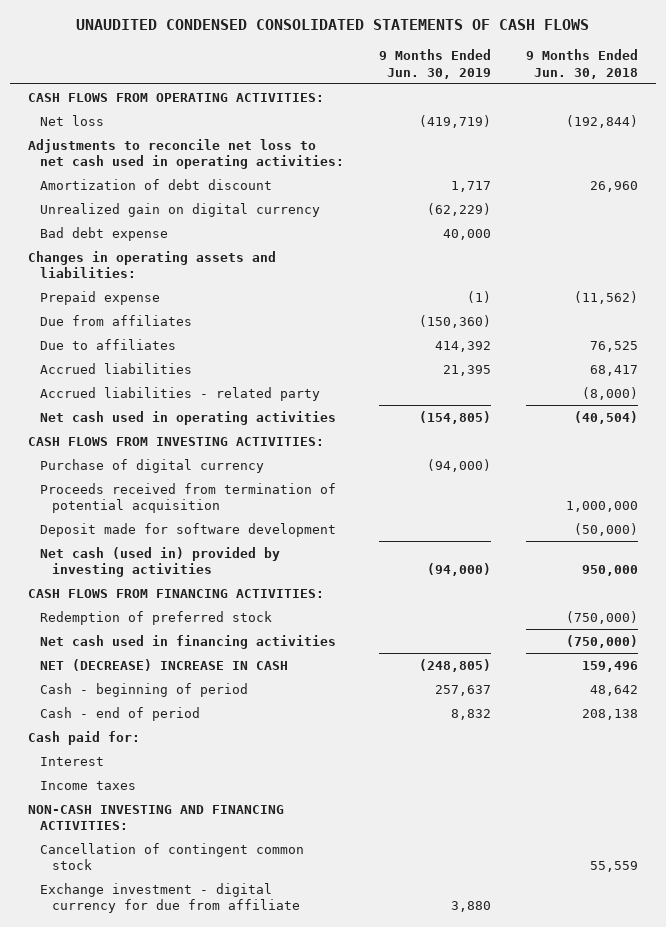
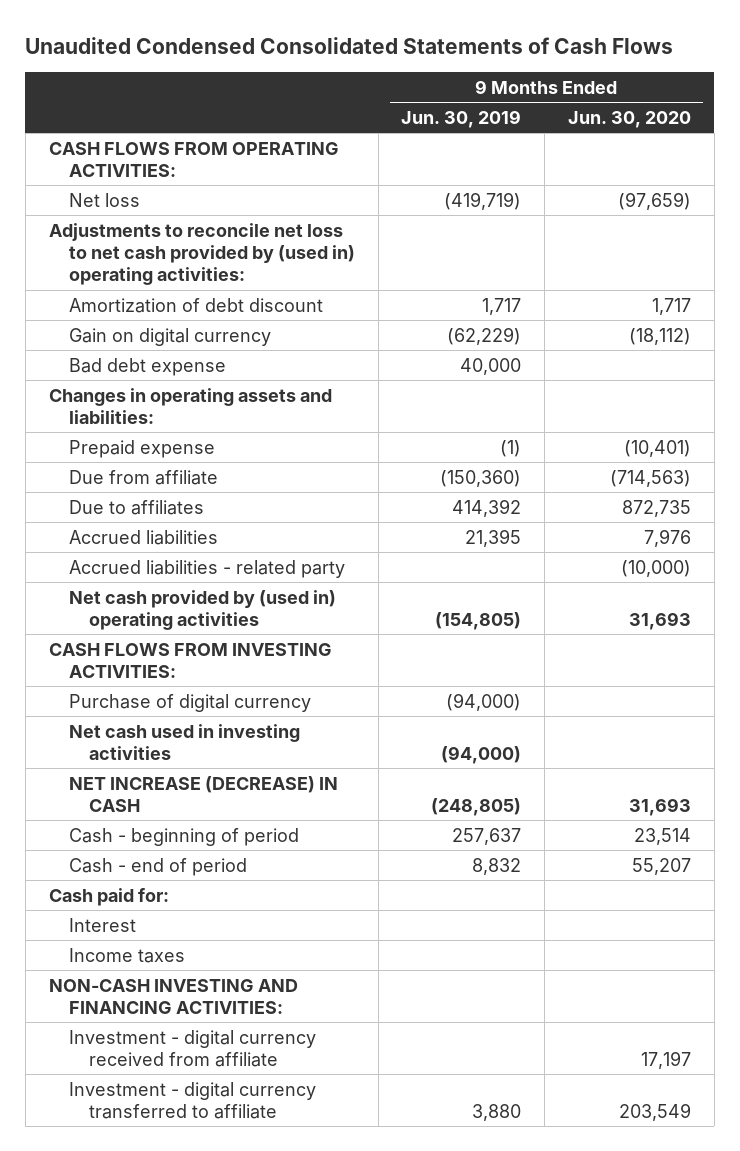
- UNAUDITED CONDENSED CONSOLIDATED STATEMENTS OF CASH FLOWS
+ Unaudited Condensed Consolidated Statements of Cash Flows
- | 9 Months Ended Jun. 30, 2019 | 9 Months Ended Jun. 30, 2018
+ | 9 Months Ended Jun. 30, 2019 | 9 Months Ended Jun. 30, 2020
- Adjustments to reconcile net loss to net cash used in operating activities:
+ Adjustments to reconcile net loss to net cash provided by (used in) operating activities:
- Unrealized gain on digital currency | (62,229) |
+ Gain on digital currency | (62,229) | (18,112)
- Due from affiliates | (150,360) |
+ Due from affiliate | (150,360) | (714,563)
- Net cash used in operating activities | (154,805) | (40,504)
+ Net cash provided by (used in) operating activities | (154,805) | 31,693
- Proceeds received from termination of potential acquisition | | 1,000,000
- Deposit made for software development | | (50,000)
- Net cash (used in) provided by investing activities | (94,000) | 950,000
- CASH FLOWS FROM FINANCING ACTIVITIES:
- Redemption of preferred stock | | (750,000)
- Net cash used in financing activities | | (750,000)
- NET (DECREASE) INCREASE IN CASH | (248,805) | 159,496
+ Net cash used in investing activities | (94,000) |
+ NET INCREASE (DECREASE) IN CASH | (248,805) | 31,693
- Cancellation of contingent common stock | | 55,559
- Exchange investment - digital currency for due from affiliate | 3,880 |
+ Investment - digital currency received from affiliate | | 17,197
+ Investment - digital currency transferred to affiliate | 3,880 | 203,549

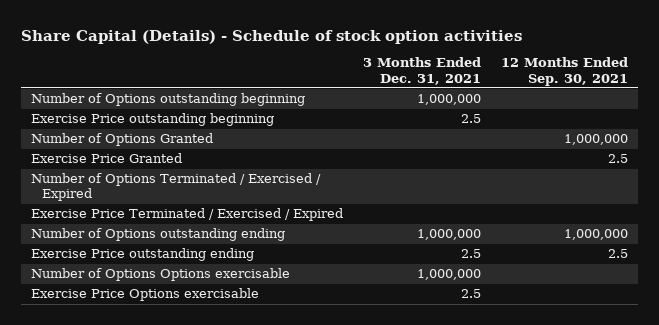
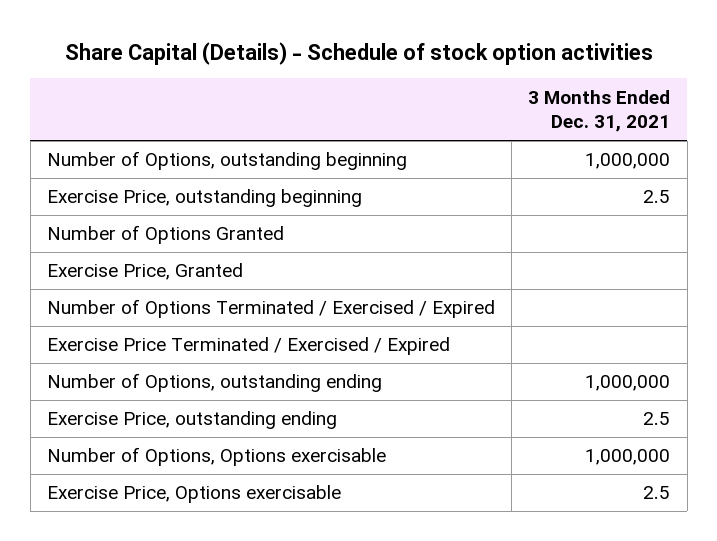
- | 3 Months Ended Dec. 31, 2021 | 12 Months Ended Sep. 30, 2021
+ | 3 Months Ended Dec. 31, 2021
- Number of Options outstanding beginning | 1,000,000 |
- Exercise Price outstanding beginning | 2.5 |
+ Number of Options, outstanding beginning | 1,000,000
+ Exercise Price, outstanding beginning | 2.5
- Exercise Price Granted | | 2.5
+ Exercise Price, Granted
- Number of Options outstanding ending | 1,000,000 | 1,000,000
- Exercise Price outstanding ending | 2.5 | 2.5
- Number of Options Options exercisable | 1,000,000 |
- Exercise Price Options exercisable | 2.5 |
+ Number of Options, outstanding ending | 1,000,000
+ Exercise Price, outstanding ending | 2.5
+ Number of Options, Options exercisable | 1,000,000
+ Exercise Price, Options exercisable | 2.5

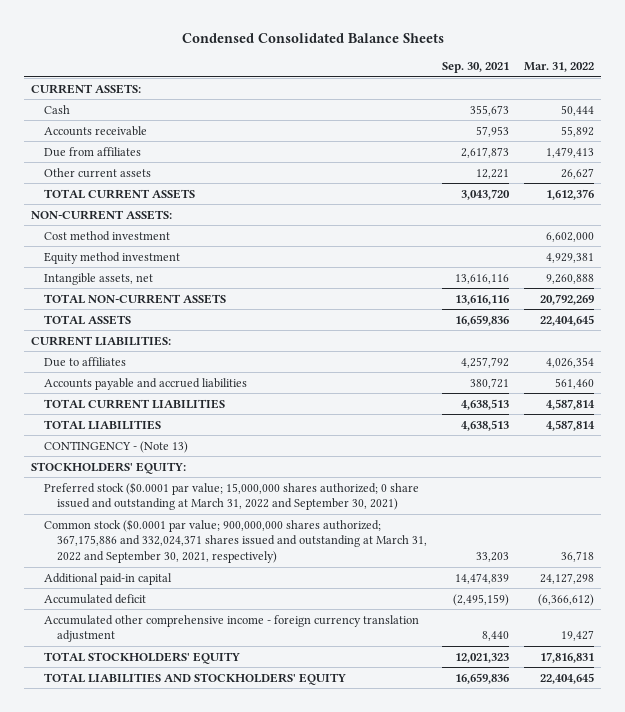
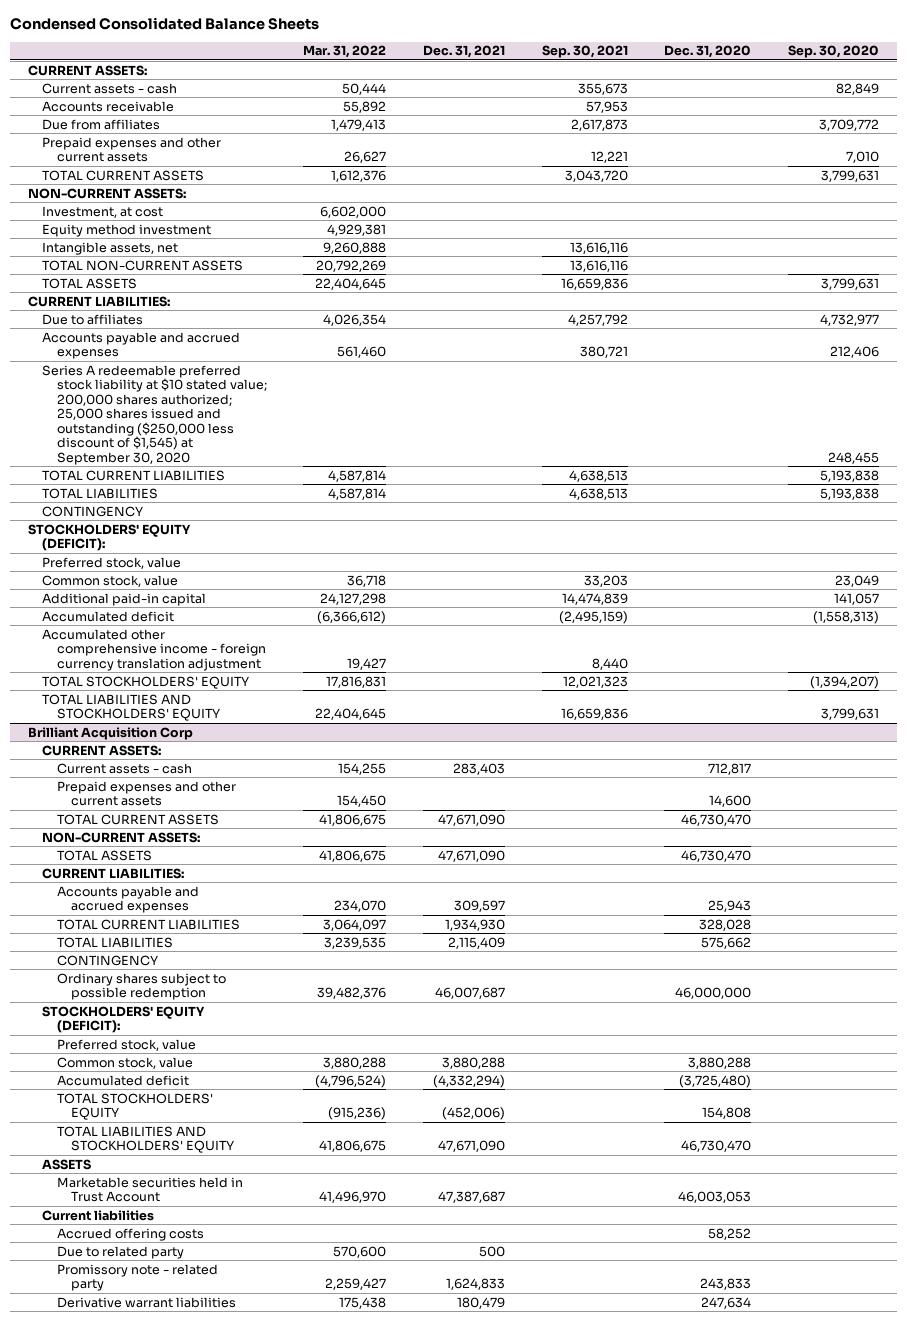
- | Sep. 30, 2021 | Mar. 31, 2022
+ | Mar. 31, 2022 | Dec. 31, 2021 | Sep. 30, 2021 | Dec. 31, 2020 | Sep. 30, 2020
- Cash | 355,673 | 50,444
+ Current assets - cash | 50,444 | | 355,673 | | 82,849
- Other current assets | 12,221 | 26,627
+ Prepaid expenses and other current assets | 26,627 | | 12,221 | | 7,010
- Cost method investment | | 6,602,000
+ Investment, at cost | 6,602,000 | | | |
- Accounts payable and accrued liabilities | 380,721 | 561,460
+ Accounts payable and accrued expenses | 561,460 | | 380,721 | | 212,406
+ Series A redeemable preferred stock liability at $10 stated value; 200,000 shares authorized; 25,000 shares issued and outstanding ($250,000 less discount of $1,545) at September 30, 2020 | | | | | 248,455
- CONTINGENCY - (Note 13)
- STOCKHOLDERS' EQUITY:
- Preferred stock ($0.0001 par value; 15,000,000 shares authorized; 0 share issued and outstanding at March 31, 2022 and September 30, 2021)
- Common stock ($0.0001 par value; 900,000,000 shares authorized; 367,175,886 and 332,024,371 shares issued and outstanding at March 31, 2022 and September 30, 2021, respectively) | 33,203 | 36,718
+ CONTINGENCY
+ STOCKHOLDERS' EQUITY (DEFICIT):
+ Preferred stock, value
+ Common stock, value | 36,718 | | 33,203 | | 23,049
+ Brilliant Acquisition Corp
+ CURRENT ASSETS:
+ Current assets - cash | 154,255 | 283,403 | | 712,817 |
+ Prepaid expenses and other current assets | 154,450 | | | 14,600 |
+ TOTAL CURRENT ASSETS | 41,806,675 | 47,671,090 | | 46,730,470 |
+ NON-CURRENT ASSETS:
+ TOTAL ASSETS | 41,806,675 | 47,671,090 | | 46,730,470 |
+ CURRENT LIABILITIES:
+ Accounts payable and accrued expenses | 234,070 | 309,597 | | 25,943 |
+ TOTAL CURRENT LIABILITIES | 3,064,097 | 1,934,930 | | 328,028 |
+ TOTAL LIABILITIES | 3,239,535 | 2,115,409 | | 575,662 |
+ CONTINGENCY
+ Ordinary shares subject to possible redemption | 39,482,376 | 46,007,687 | | 46,000,000 |
+ STOCKHOLDERS' EQUITY (DEFICIT):
+ Preferred stock, value
+ Common stock, value | 3,880,288 | 3,880,288 | | 3,880,288 |
+ Accumulated deficit | (4,796,524) | (4,332,294) | | (3,725,480) |
+ TOTAL STOCKHOLDERS' EQUITY | (915,236) | (452,006) | | 154,808 |
+ TOTAL LIABILITIES AND STOCKHOLDERS' EQUITY | 41,806,675 | 47,671,090 | | 46,730,470 |
+ ASSETS
+ Marketable securities held in Trust Account | 41,496,970 | 47,387,687 | | 46,003,053 |
+ Current liabilities
+ Accrued offering costs | | | | 58,252 |
+ Due to related party | 570,600 | 500 | | |
+ Promissory note - related party | 2,259,427 | 1,624,833 | | 243,833 |
+ Derivative warrant liabilities | 175,438 | 180,479 | | 247,634 |

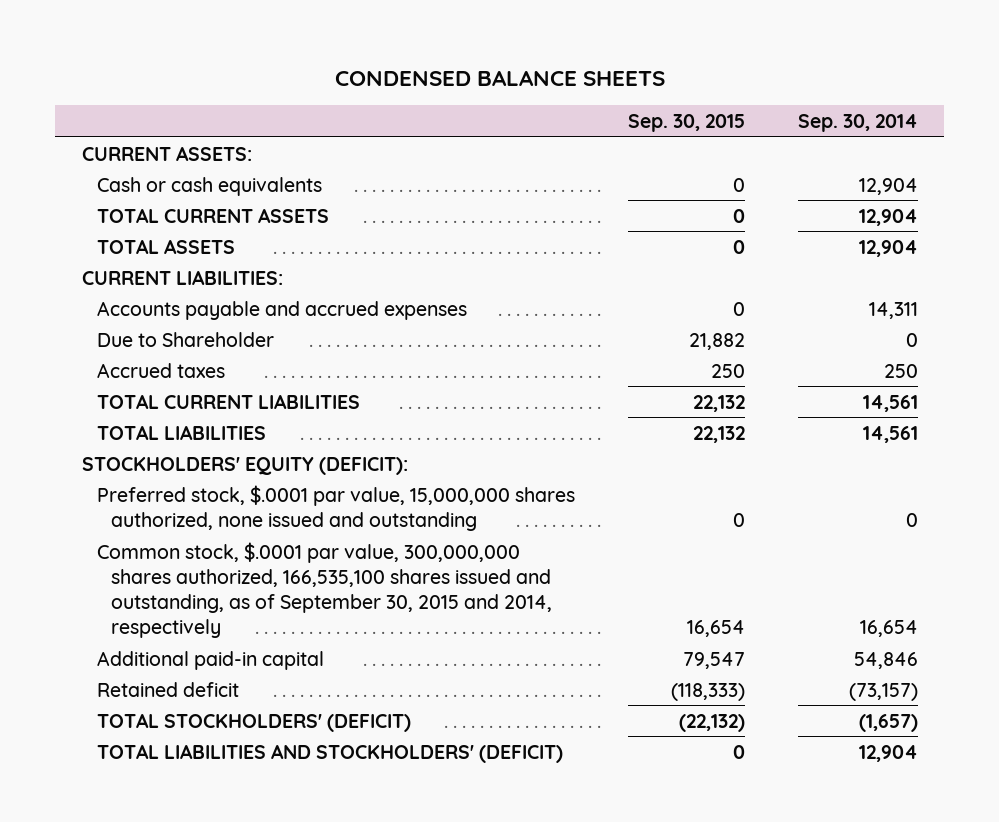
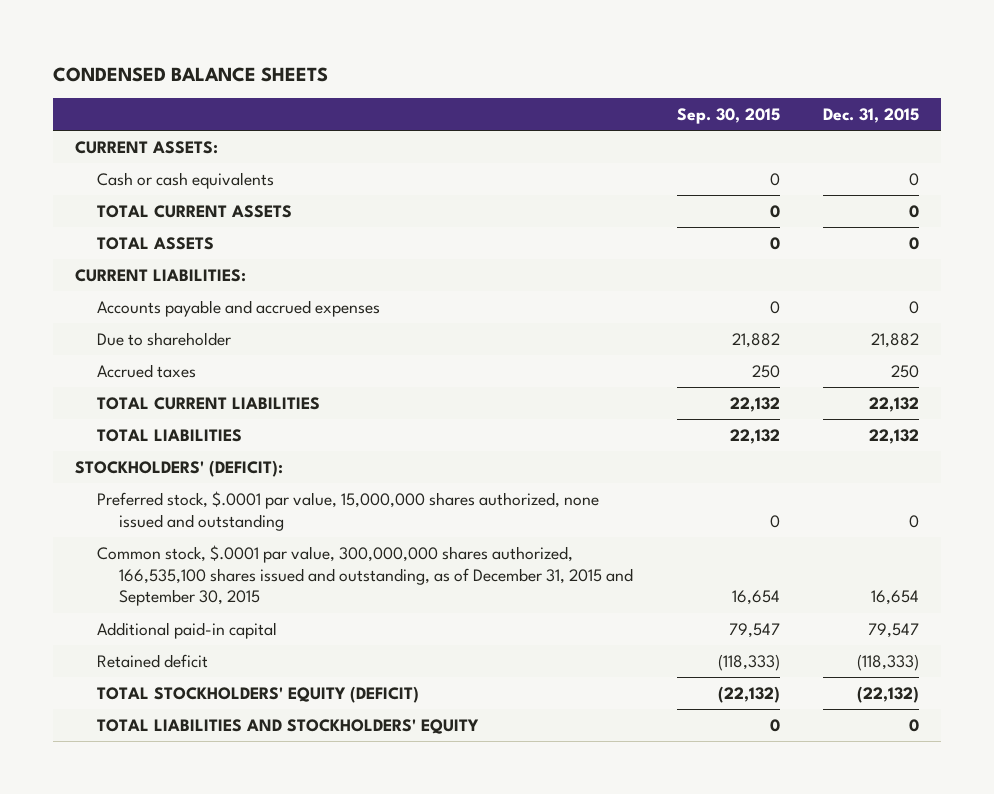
- | Sep. 30, 2015 | Sep. 30, 2014
+ | Sep. 30, 2015 | Dec. 31, 2015
- Due to Shareholder | 21,882 | 0
+ Due to shareholder | 21,882 | 21,882
- STOCKHOLDERS' EQUITY (DEFICIT):
+ STOCKHOLDERS' (DEFICIT):
- Common stock, $.0001 par value, 300,000,000 shares authorized, 166,535,100 shares issued and outstanding, as of September 30, 2015 and 2014, respectively | 16,654 | 16,654
+ Common stock, $.0001 par value, 300,000,000 shares authorized, 166,535,100 shares issued and outstanding, as of December 31, 2015 and September 30, 2015 | 16,654 | 16,654
- TOTAL STOCKHOLDERS' (DEFICIT) | (22,132) | (1,657)
- TOTAL LIABILITIES AND STOCKHOLDERS' (DEFICIT) | 0 | 12,904
+ TOTAL STOCKHOLDERS' EQUITY (DEFICIT) | (22,132) | (22,132)
+ TOTAL LIABILITIES AND STOCKHOLDERS' EQUITY | 0 | 0

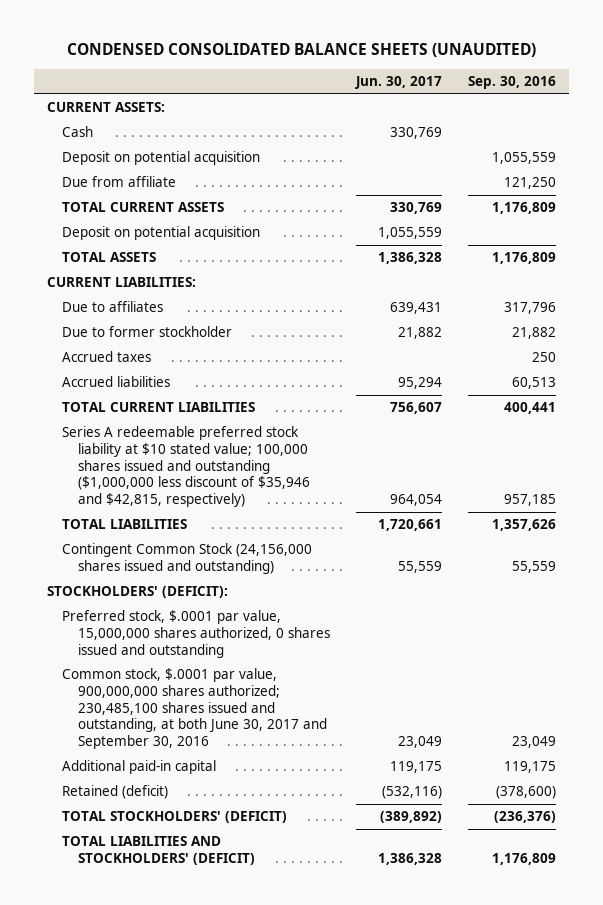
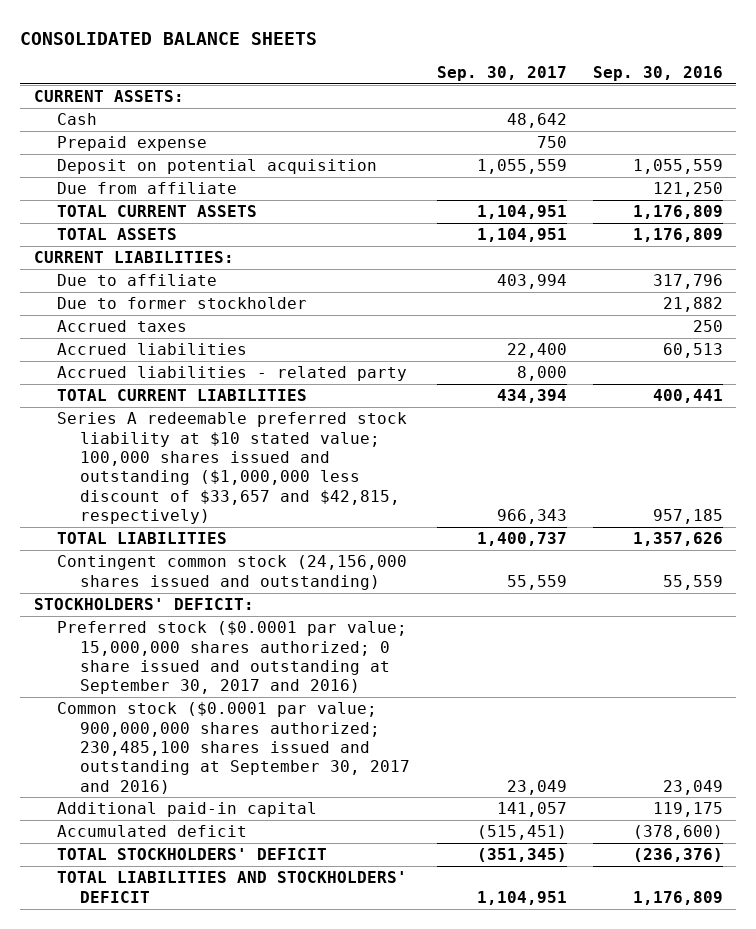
- CONDENSED CONSOLIDATED BALANCE SHEETS (UNAUDITED)
+ CONSOLIDATED BALANCE SHEETS
- | Jun. 30, 2017 | Sep. 30, 2016
+ | Sep. 30, 2017 | Sep. 30, 2016
+ Prepaid expense | 750 |
- Deposit on potential acquisition | 1,055,559 |
- Due to affiliates | 639,431 | 317,796
+ Due to affiliate | 403,994 | 317,796
+ Accrued liabilities - related party | 8,000 |
- Series A redeemable preferred stock liability at $10 stated value; 100,000 shares issued and outstanding ($1,000,000 less discount of $35,946 and $42,815, respectively) | 964,054 | 957,185
+ Series A redeemable preferred stock liability at $10 stated value; 100,000 shares issued and outstanding ($1,000,000 less discount of $33,657 and $42,815, respectively) | 966,343 | 957,185
- Contingent Common Stock (24,156,000 shares issued and outstanding) | 55,559 | 55,559
- STOCKHOLDERS' (DEFICIT):
- Preferred stock, $.0001 par value, 15,000,000 shares authorized, 0 shares issued and outstanding
- Common stock, $.0001 par value, 900,000,000 shares authorized; 230,485,100 shares issued and outstanding, at both June 30, 2017 and September 30, 2016 | 23,049 | 23,049
+ Contingent common stock (24,156,000 shares issued and outstanding) | 55,559 | 55,559
+ STOCKHOLDERS' DEFICIT:
+ Preferred stock ($0.0001 par value; 15,000,000 shares authorized; 0 share issued and outstanding at September 30, 2017 and 2016)
+ Common stock ($0.0001 par value; 900,000,000 shares authorized; 230,485,100 shares issued and outstanding at September 30, 2017 and 2016) | 23,049 | 23,049
- Retained (deficit) | (532,116) | (378,600)
- TOTAL STOCKHOLDERS' (DEFICIT) | (389,892) | (236,376)
- TOTAL LIABILITIES AND STOCKHOLDERS' (DEFICIT) | 1,386,328 | 1,176,809
+ Accumulated deficit | (515,451) | (378,600)
+ TOTAL STOCKHOLDERS' DEFICIT | (351,345) | (236,376)
+ TOTAL LIABILITIES AND STOCKHOLDERS' DEFICIT | 1,104,951 | 1,176,809

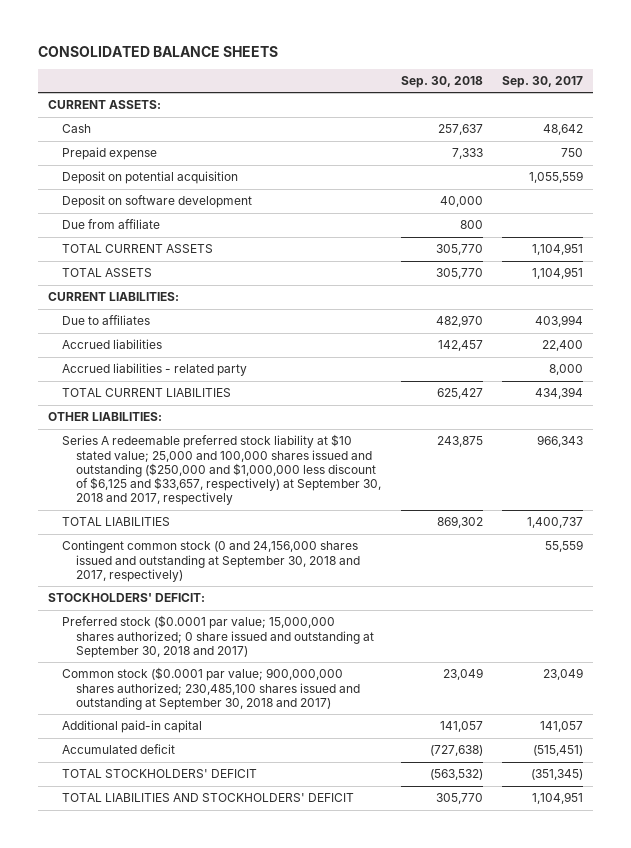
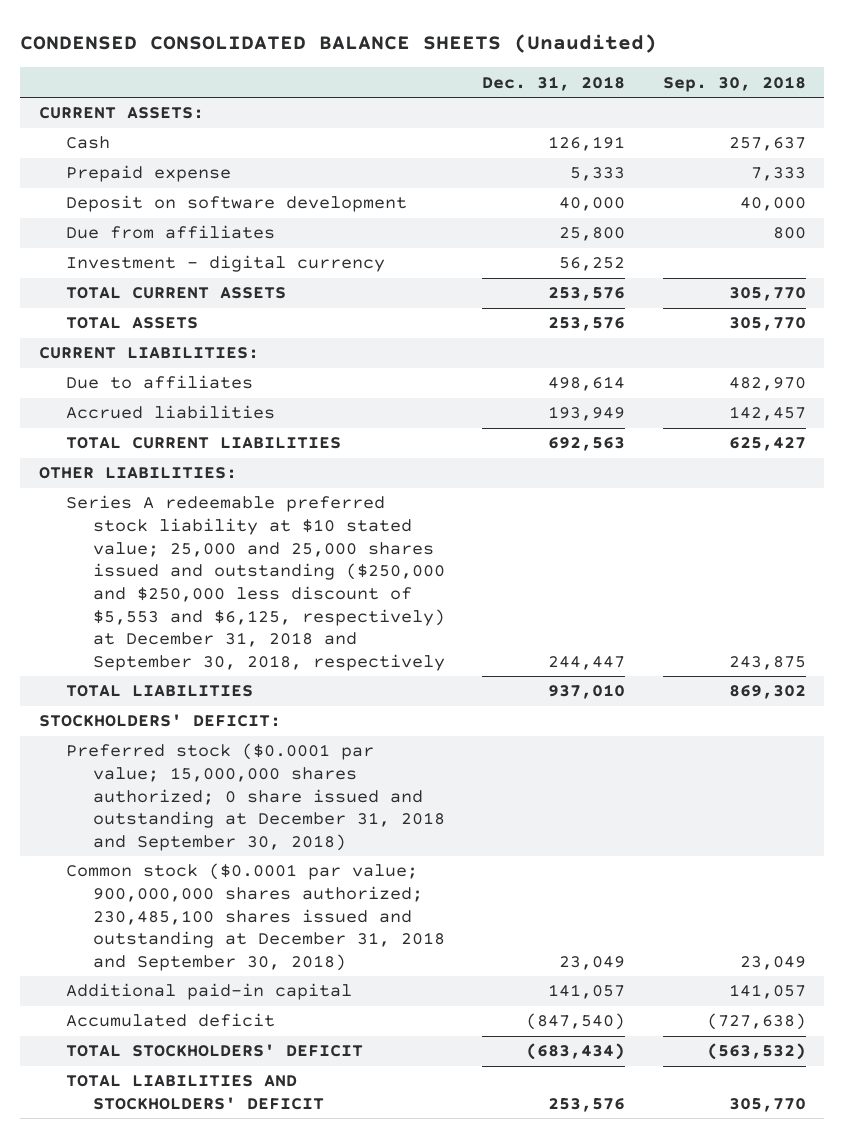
- CONSOLIDATED BALANCE SHEETS
+ CONDENSED CONSOLIDATED BALANCE SHEETS (Unaudited)
- | Sep. 30, 2018 | Sep. 30, 2017
+ | Dec. 31, 2018 | Sep. 30, 2018
- Deposit on potential acquisition | | 1,055,559
- Due from affiliate | 800 |
+ Due from affiliates | 25,800 | 800
+ Investment - digital currency | 56,252 |
- Accrued liabilities - related party | | 8,000
- Series A redeemable preferred stock liability at $10 stated value; 25,000 and 100,000 shares issued and outstanding ($250,000 and $1,000,000 less discount of $6,125 and $33,657, respectively) at September 30, 2018 and 2017, respectively | 243,875 | 966,343
+ Series A redeemable preferred stock liability at $10 stated value; 25,000 and 25,000 shares issued and outstanding ($250,000 and $250,000 less discount of $5,553 and $6,125, respectively) at December 31, 2018 and September 30, 2018, respectively | 244,447 | 243,875
- Contingent common stock (0 and 24,156,000 shares issued and outstanding at September 30, 2018 and 2017, respectively) | | 55,559
- Preferred stock ($0.0001 par value; 15,000,000 shares authorized; 0 share issued and outstanding at September 30, 2018 and 2017)
- Common stock ($0.0001 par value; 900,000,000 shares authorized; 230,485,100 shares issued and outstanding at September 30, 2018 and 2017) | 23,049 | 23,049
+ Preferred stock ($0.0001 par value; 15,000,000 shares authorized; 0 share issued and outstanding at December 31, 2018 and September 30, 2018)
+ Common stock ($0.0001 par value; 900,000,000 shares authorized; 230,485,100 shares issued and outstanding at December 31, 2018 and September 30, 2018) | 23,049 | 23,049

